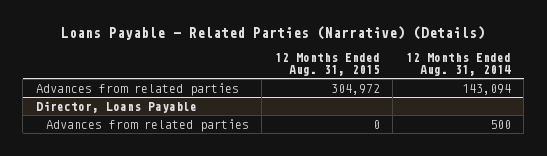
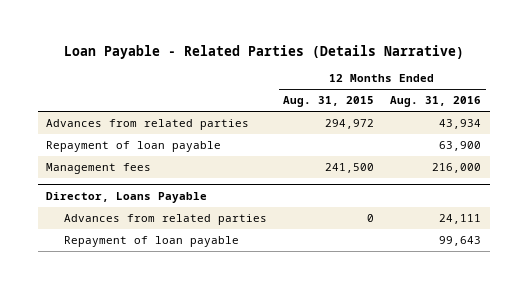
- Loans Payable - Related Parties (Narrative) (Details)
+ Loan Payable - Related Parties (Details Narrative)
- | 12 Months Ended Aug. 31, 2015 | 12 Months Ended Aug. 31, 2014
+ | 12 Months Ended Aug. 31, 2015 | 12 Months Ended Aug. 31, 2016
- Advances from related parties | 304,972 | 143,094
+ Advances from related parties | 294,972 | 43,934
+ Repayment of loan payable | | 63,900
+ Management fees | 241,500 | 216,000
@ Director, Loans Payable
+ Repayment of loan payable | | 99,643

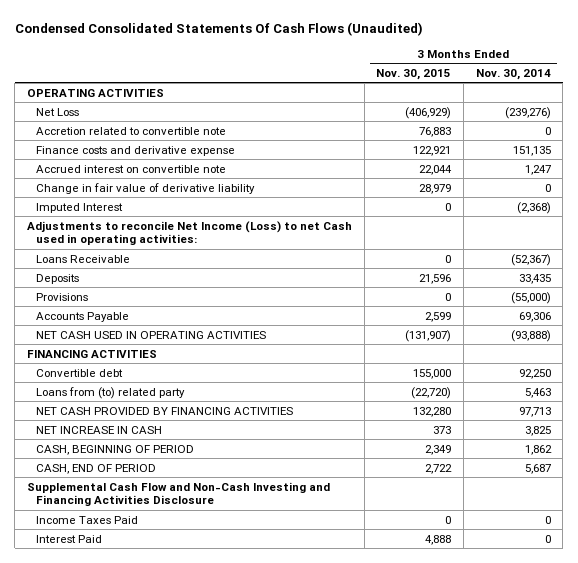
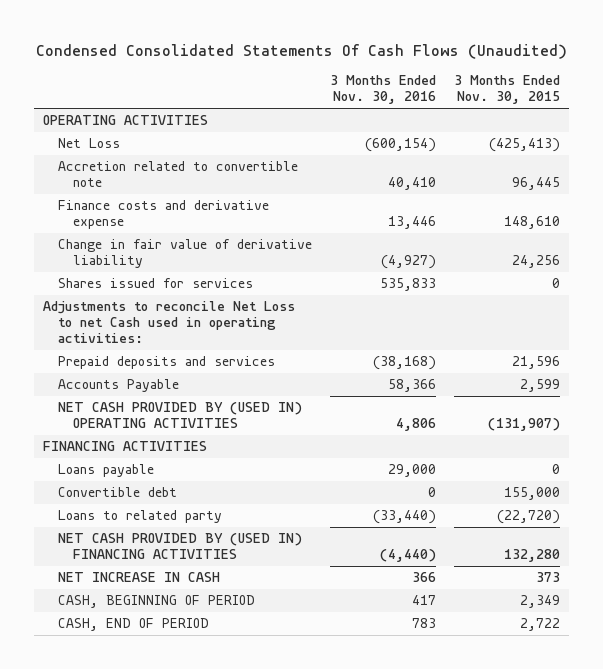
- | 3 Months Ended Nov. 30, 2015 | 3 Months Ended Nov. 30, 2014
+ | 3 Months Ended Nov. 30, 2016 | 3 Months Ended Nov. 30, 2015
- Net Loss | (406,929) | (239,276)
- Accretion related to convertible note | 76,883 | 0
- Finance costs and derivative expense | 122,921 | 151,135
- Accrued interest on convertible note | 22,044 | 1,247
- Change in fair value of derivative liability | 28,979 | 0
- Imputed Interest | 0 | (2,368)
- Adjustments to reconcile Net Income (Loss) to net Cash used in operating activities:
- Loans Receivable | 0 | (52,367)
- Deposits | 21,596 | 33,435
- Provisions | 0 | (55,000)
+ Net Loss | (600,154) | (425,413)
+ Accretion related to convertible note | 40,410 | 96,445
+ Finance costs and derivative expense | 13,446 | 148,610
+ Change in fair value of derivative liability | (4,927) | 24,256
+ Shares issued for services | 535,833 | 0
+ Adjustments to reconcile Net Loss to net Cash used in operating activities:
+ Prepaid deposits and services | (38,168) | 21,596
- NET CASH USED IN OPERATING ACTIVITIES | (131,907) | (93,888)
+ NET CASH PROVIDED BY (USED IN) OPERATING ACTIVITIES | 4,806 | (131,907)
+ Loans payable | 29,000 | 0
- Loans from (to) related party | (22,720) | 5,463
- NET CASH PROVIDED BY FINANCING ACTIVITIES | 132,280 | 97,713
+ Loans to related party | (33,440) | (22,720)
+ NET CASH PROVIDED BY (USED IN) FINANCING ACTIVITIES | (4,440) | 132,280
- Supplemental Cash Flow and Non-Cash Investing and Financing Activities Disclosure
- Income Taxes Paid | 0 | 0
- Interest Paid | 4,888 | 0

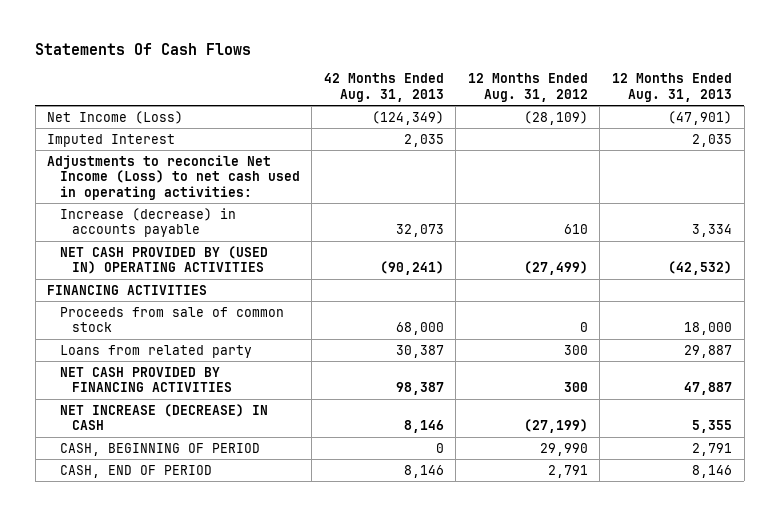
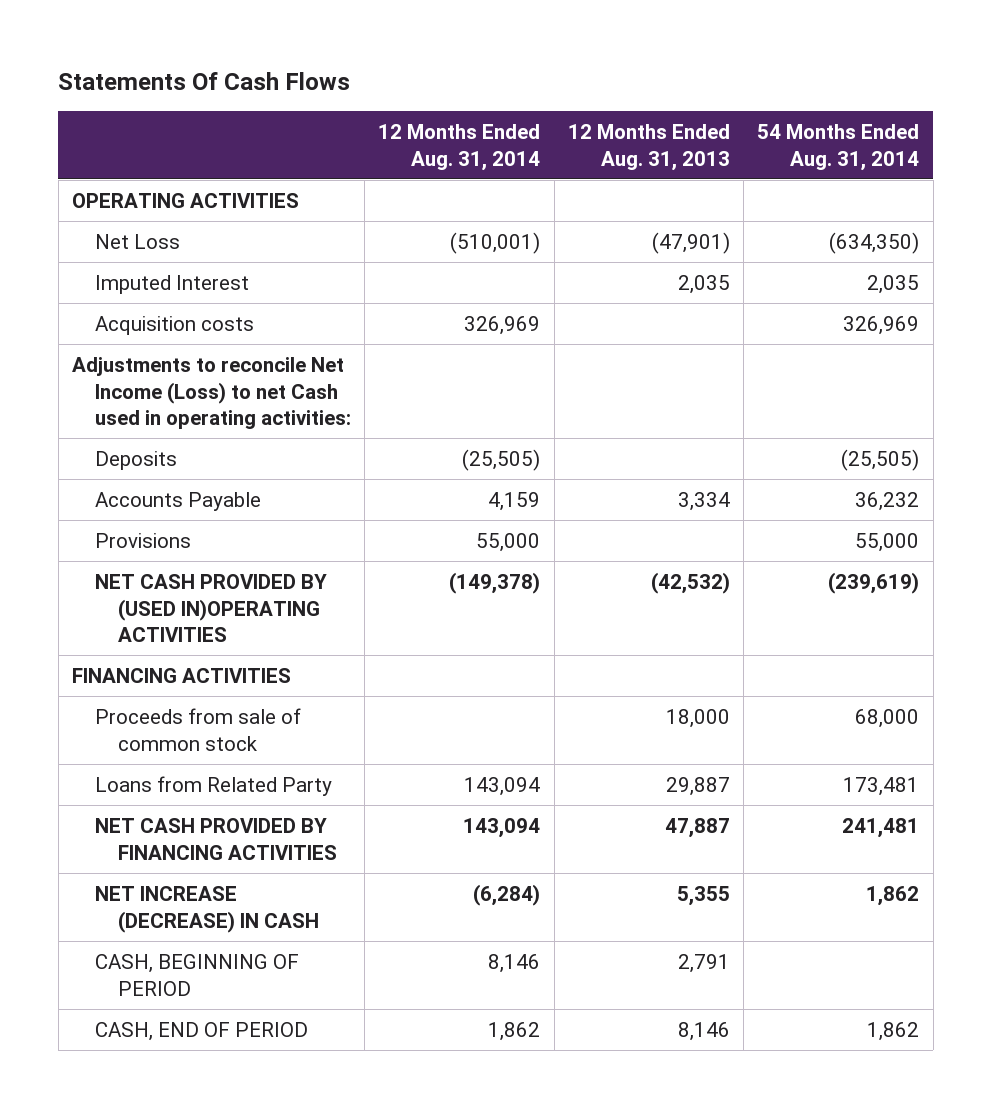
- | 42 Months Ended Aug. 31, 2013 | 12 Months Ended Aug. 31, 2012 | 12 Months Ended Aug. 31, 2013
+ | 12 Months Ended Aug. 31, 2014 | 12 Months Ended Aug. 31, 2013 | 54 Months Ended Aug. 31, 2014
- Net Income (Loss) | (124,349) | (28,109) | (47,901)
+ OPERATING ACTIVITIES
+ Net Loss | (510,001) | (47,901) | (634,350)
- Adjustments to reconcile Net Income (Loss) to net cash used in operating activities:
- Increase (decrease) in accounts payable | 32,073 | 610 | 3,334
- NET CASH PROVIDED BY (USED IN) OPERATING ACTIVITIES | (90,241) | (27,499) | (42,532)
+ Acquisition costs | 326,969 | | 326,969
+ Adjustments to reconcile Net Income (Loss) to net Cash used in operating activities:
+ Deposits | (25,505) | | (25,505)
+ Accounts Payable | 4,159 | 3,334 | 36,232
+ Provisions | 55,000 | | 55,000
+ NET CASH PROVIDED BY (USED IN)OPERATING ACTIVITIES | (149,378) | (42,532) | (239,619)
- Loans from related party | 30,387 | 300 | 29,887
+ Loans from Related Party | 143,094 | 29,887 | 173,481

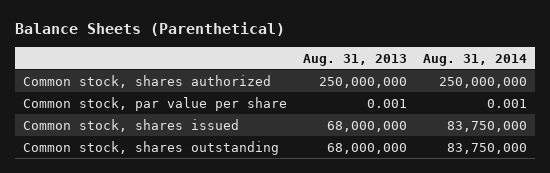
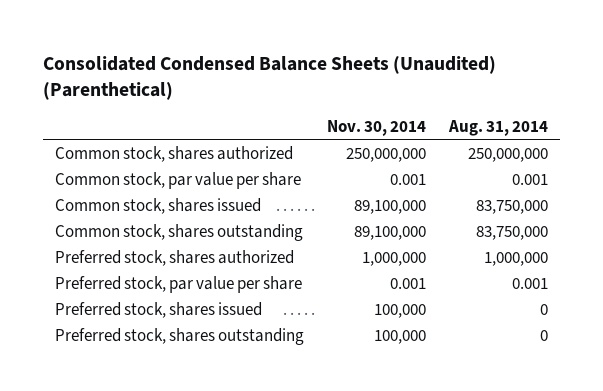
- Balance Sheets (Parenthetical)
+ Consolidated Condensed Balance Sheets (Unaudited) (Parenthetical)
- | Aug. 31, 2013 | Aug. 31, 2014
+ | Nov. 30, 2014 | Aug. 31, 2014
+ Preferred stock, shares authorized | 1,000,000 | 1,000,000
+ Preferred stock, par value per share | 0.001 | 0.001
+ Preferred stock, shares issued | 100,000 | 0
+ Preferred stock, shares outstanding | 100,000 | 0

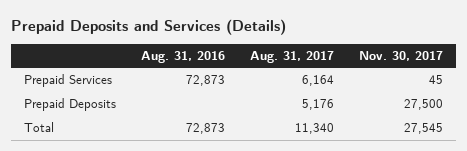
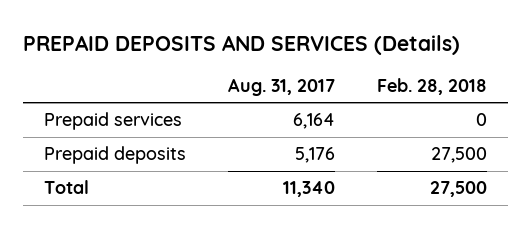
- Prepaid Deposits and Services (Details)
+ PREPAID DEPOSITS AND SERVICES (Details)
- | Aug. 31, 2016 | Aug. 31, 2017 | Nov. 30, 2017
+ | Aug. 31, 2017 | Feb. 28, 2018
- Prepaid Services | 72,873 | 6,164 | 45
- Prepaid Deposits | | 5,176 | 27,500
+ Prepaid services | 6,164 | 0
+ Prepaid deposits | 5,176 | 27,500

